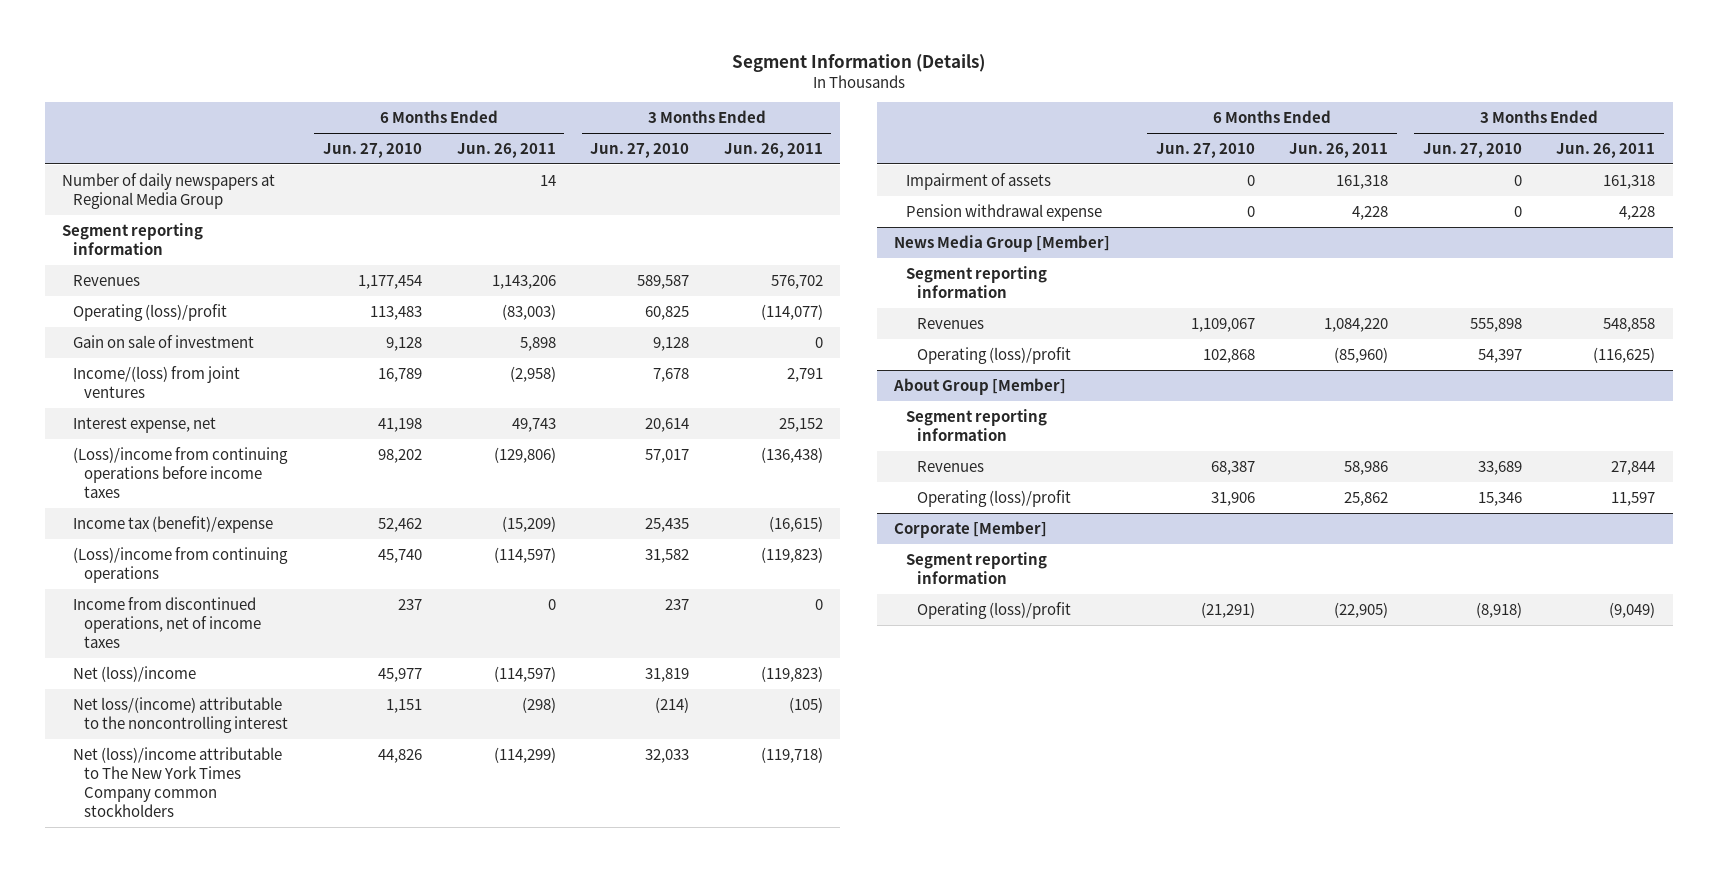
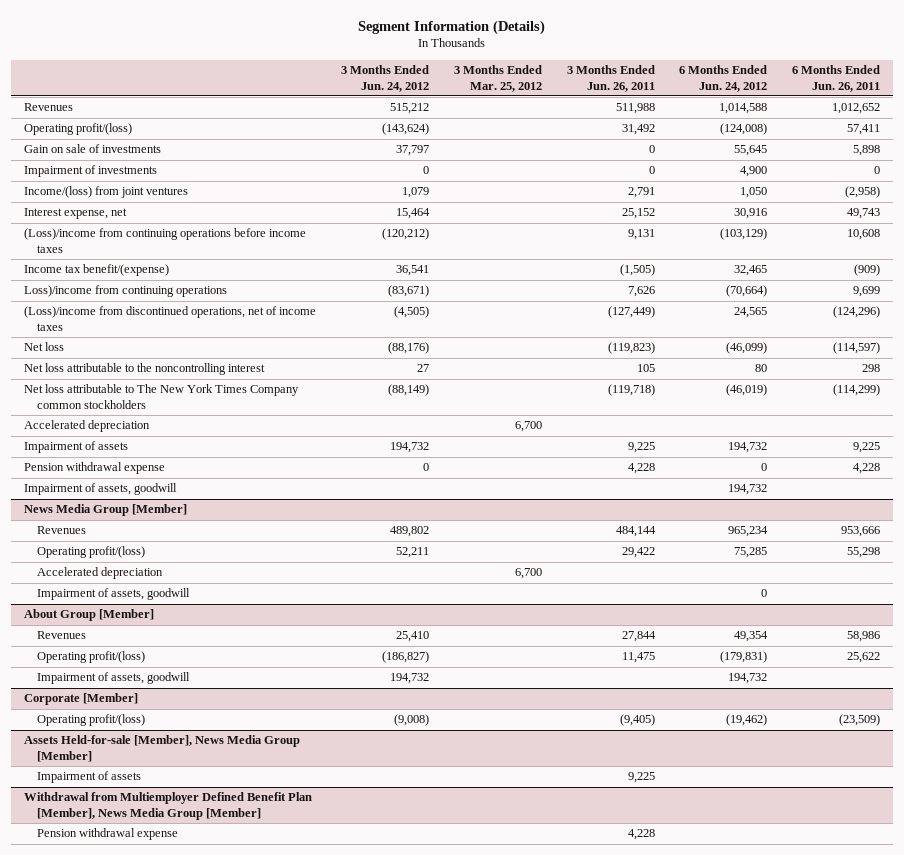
- | 6 Months Ended Jun. 27, 2010 | 6 Months Ended Jun. 26, 2011 | 3 Months Ended Jun. 27, 2010 | 3 Months Ended Jun. 26, 2011
+ | 3 Months Ended Jun. 24, 2012 | 3 Months Ended Mar. 25, 2012 | 3 Months Ended Jun. 26, 2011 | 6 Months Ended Jun. 24, 2012 | 6 Months Ended Jun. 26, 2011
- Number of daily newspapers at Regional Media Group | | 14 | |
- Segment reporting information
- Revenues | 1,177,454 | 1,143,206 | 589,587 | 576,702
- Operating (loss)/profit | 113,483 | (83,003) | 60,825 | (114,077)
- Gain on sale of investment | 9,128 | 5,898 | 9,128 | 0
+ Revenues | 515,212 | | 511,988 | 1,014,588 | 1,012,652
+ Operating profit/(loss) | (143,624) | | 31,492 | (124,008) | 57,411
+ Gain on sale of investments | 37,797 | | 0 | 55,645 | 5,898
+ Impairment of investments | 0 | | 0 | 4,900 | 0
- (Loss)/income from continuing operations before income taxes | 98,202 | (129,806) | 57,017 | (136,438)
- Income tax (benefit)/expense | 52,462 | (15,209) | 25,435 | (16,615)
- (Loss)/income from continuing operations | 45,740 | (114,597) | 31,582 | (119,823)
- Income from discontinued operations, net of income taxes | 237 | 0 | 237 | 0
- Net (loss)/income | 45,977 | (114,597) | 31,819 | (119,823)
- Net loss/(income) attributable to the noncontrolling interest | 1,151 | (298) | (214) | (105)
- Net (loss)/income attributable to The New York Times Company common stockholders | 44,826 | (114,299) | 32,033 | (119,718)
- Impairment of assets | 0 | 161,318 | 0 | 161,318
+ (Loss)/income from continuing operations before income taxes | (120,212) | | 9,131 | (103,129) | 10,608
+ Income tax benefit/(expense) | 36,541 | | (1,505) | 32,465 | (909)
+ Loss)/income from continuing operations | (83,671) | | 7,626 | (70,664) | 9,699
+ (Loss)/income from discontinued operations, net of income taxes | (4,505) | | (127,449) | 24,565 | (124,296)
+ Net loss | (88,176) | | (119,823) | (46,099) | (114,597)
+ Net loss attributable to the noncontrolling interest | 27 | | 105 | 80 | 298
+ Net loss attributable to The New York Times Company common stockholders | (88,149) | | (119,718) | (46,019) | (114,299)
+ Accelerated depreciation | | 6,700 | | |
+ Impairment of assets | 194,732 | | 9,225 | 194,732 | 9,225
+ Impairment of assets, goodwill | | | | 194,732 |
@ News Media Group [Member]
- Segment reporting information
- Revenues | 1,109,067 | 1,084,220 | 555,898 | 548,858
- Operating (loss)/profit | 102,868 | (85,960) | 54,397 | (116,625)
+ Revenues | 489,802 | | 484,144 | 965,234 | 953,666
+ Operating profit/(loss) | 52,211 | | 29,422 | 75,285 | 55,298
+ Accelerated depreciation | | 6,700 | | |
+ Impairment of assets, goodwill | | | | 0 |
@ About Group [Member]
- Segment reporting information
- Operating (loss)/profit | 31,906 | 25,862 | 15,346 | 11,597
+ Operating profit/(loss) | (186,827) | | 11,475 | (179,831) | 25,622
+ Impairment of assets, goodwill | 194,732 | | | 194,732 |
@ Corporate [Member]
- Segment reporting information
- Operating (loss)/profit | (21,291) | (22,905) | (8,918) | (9,049)
+ Operating profit/(loss) | (9,008) | | (9,405) | (19,462) | (23,509)
+ Assets Held-for-sale [Member], News Media Group [Member]
+ Impairment of assets | | | 9,225 | |
+ Withdrawal from Multiemployer Defined Benefit Plan [Member], News Media Group [Member]
+ Pension withdrawal expense | | | 4,228 | |

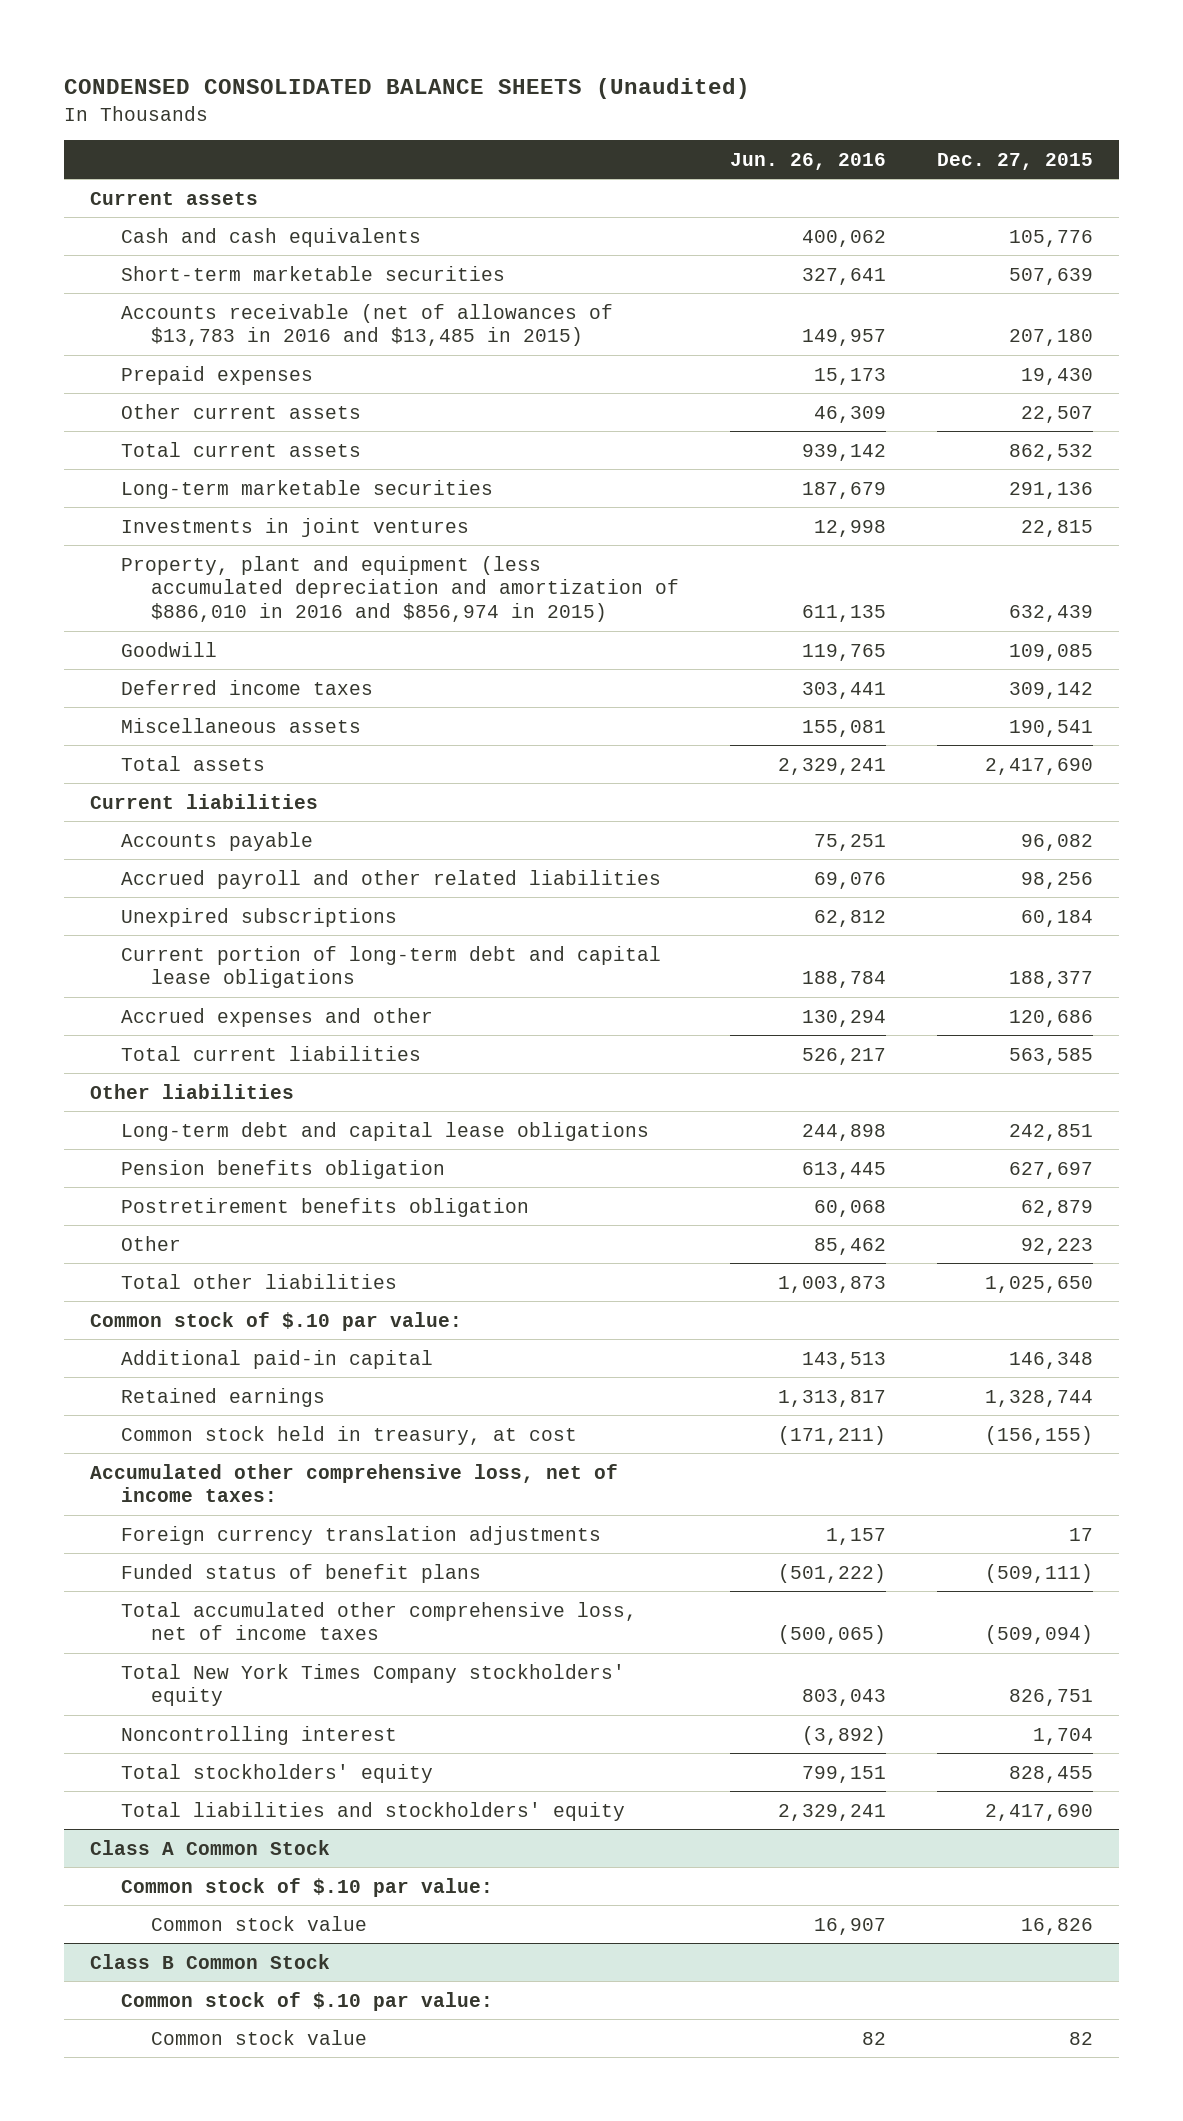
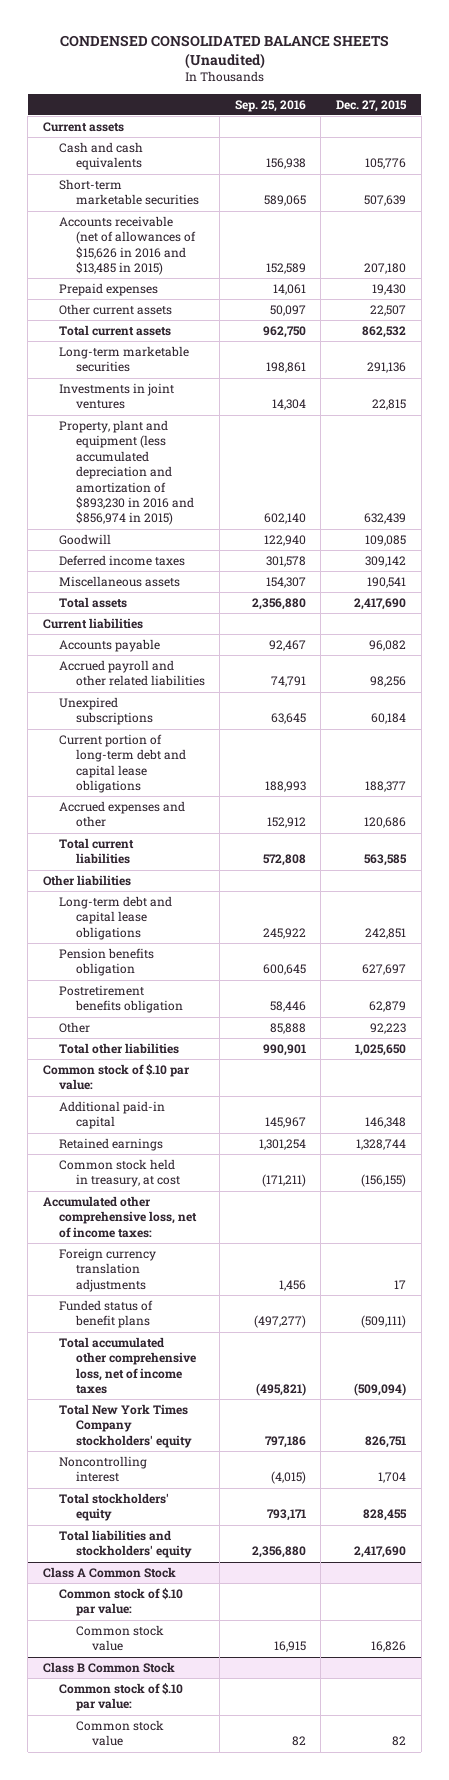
- | Jun. 26, 2016 | Dec. 27, 2015
+ | Sep. 25, 2016 | Dec. 27, 2015
- Accounts receivable (net of allowances of $13,783 in 2016 and $13,485 in 2015) | 149,957 | 207,180
+ Accounts receivable (net of allowances of $15,626 in 2016 and $13,485 in 2015) | 152,589 | 207,180
- Property, plant and equipment (less accumulated depreciation and amortization of $886,010 in 2016 and $856,974 in 2015) | 611,135 | 632,439
+ Property, plant and equipment (less accumulated depreciation and amortization of $893,230 in 2016 and $856,974 in 2015) | 602,140 | 632,439

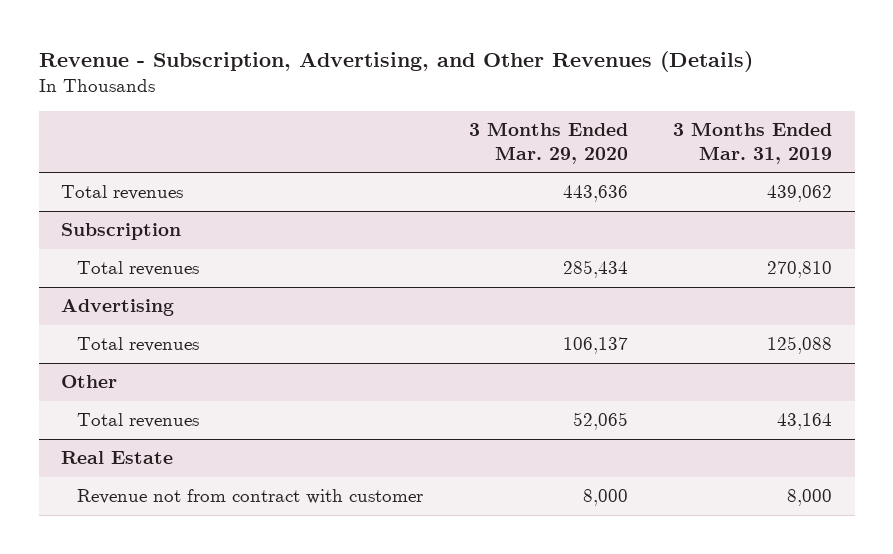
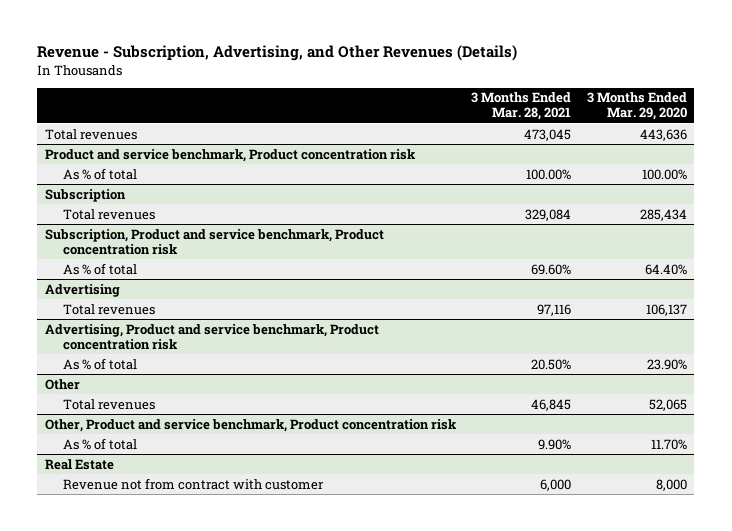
- | 3 Months Ended Mar. 29, 2020 | 3 Months Ended Mar. 31, 2019
+ | 3 Months Ended Mar. 28, 2021 | 3 Months Ended Mar. 29, 2020
+ Product and service benchmark, Product concentration risk
+ As % of total | 100.00% | 100.00%
+ Subscription, Product and service benchmark, Product concentration risk
+ As % of total | 69.60% | 64.40%
+ Advertising, Product and service benchmark, Product concentration risk
+ As % of total | 20.50% | 23.90%
+ Other, Product and service benchmark, Product concentration risk
+ As % of total | 9.90% | 11.70%

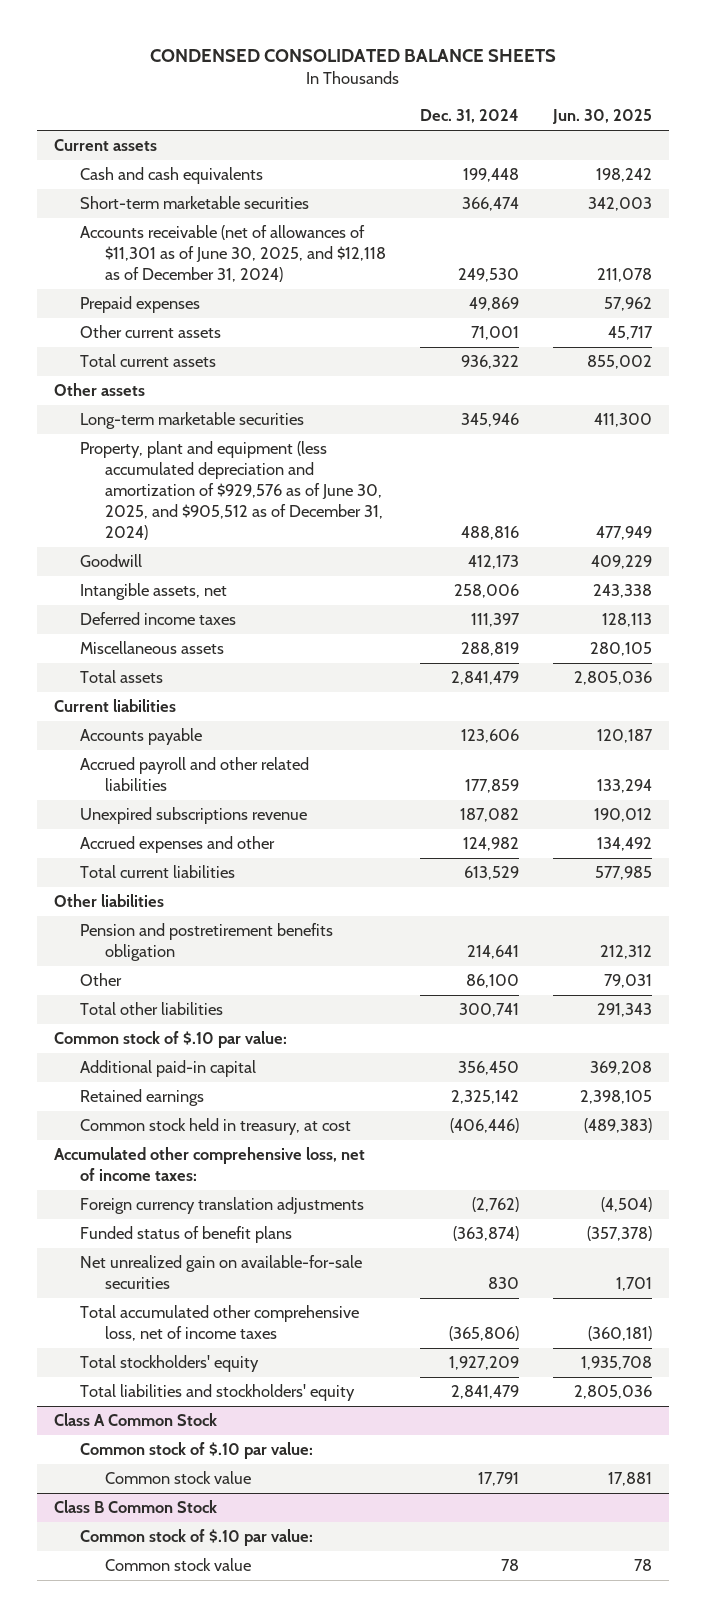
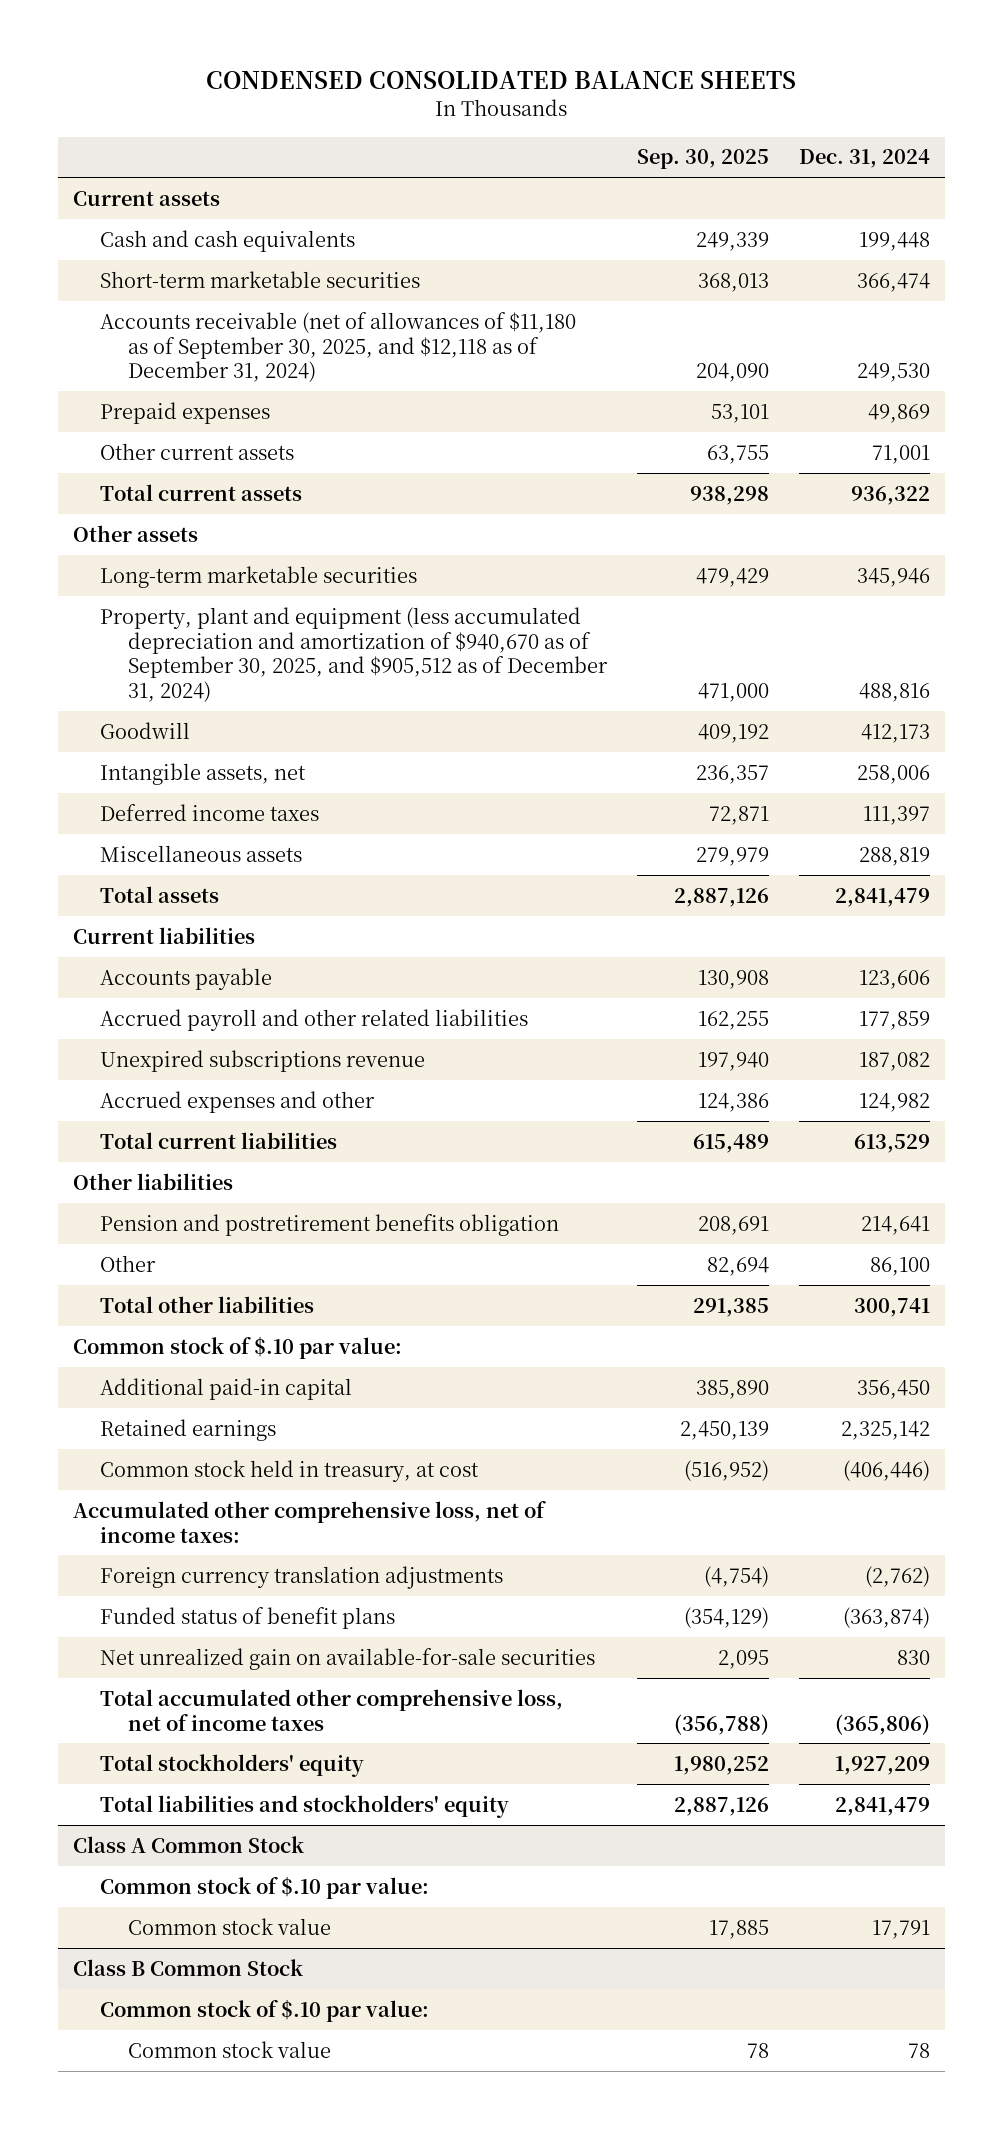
- | Dec. 31, 2024 | Jun. 30, 2025
+ | Sep. 30, 2025 | Dec. 31, 2024
- Accounts receivable (net of allowances of $11,301 as of June 30, 2025, and $12,118 as of December 31, 2024) | 249,530 | 211,078
+ Accounts receivable (net of allowances of $11,180 as of September 30, 2025, and $12,118 as of December 31, 2024) | 204,090 | 249,530
- Property, plant and equipment (less accumulated depreciation and amortization of $929,576 as of June 30, 2025, and $905,512 as of December 31, 2024) | 488,816 | 477,949
+ Property, plant and equipment (less accumulated depreciation and amortization of $940,670 as of September 30, 2025, and $905,512 as of December 31, 2024) | 471,000 | 488,816

